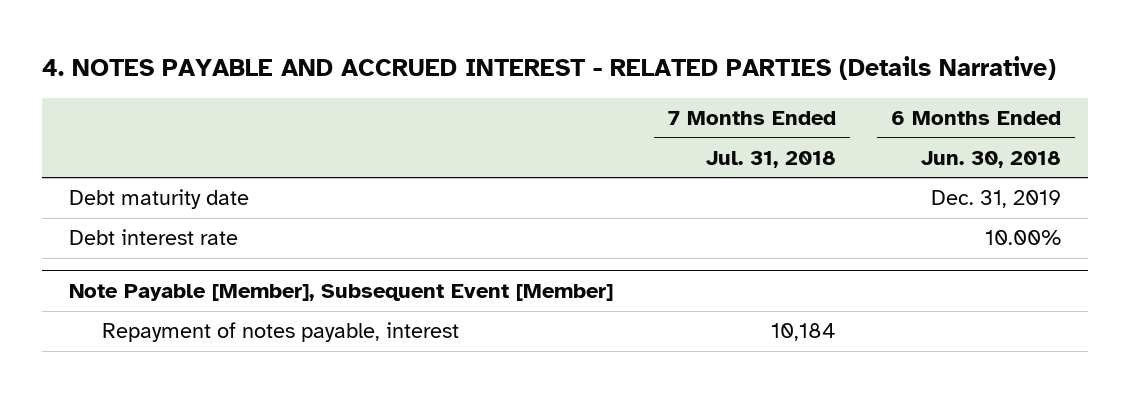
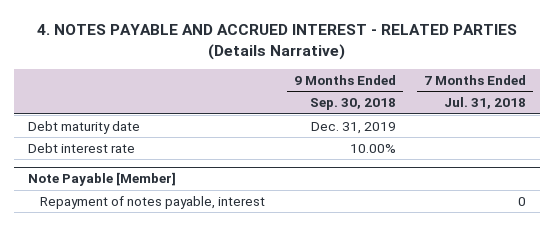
- | 7 Months Ended Jul. 31, 2018 | 6 Months Ended Jun. 30, 2018
+ | 9 Months Ended Sep. 30, 2018 | 7 Months Ended Jul. 31, 2018
- Note Payable [Member], Subsequent Event [Member]
- Repayment of notes payable, interest | 10,184 |
+ Note Payable [Member]
+ Repayment of notes payable, interest | | 0

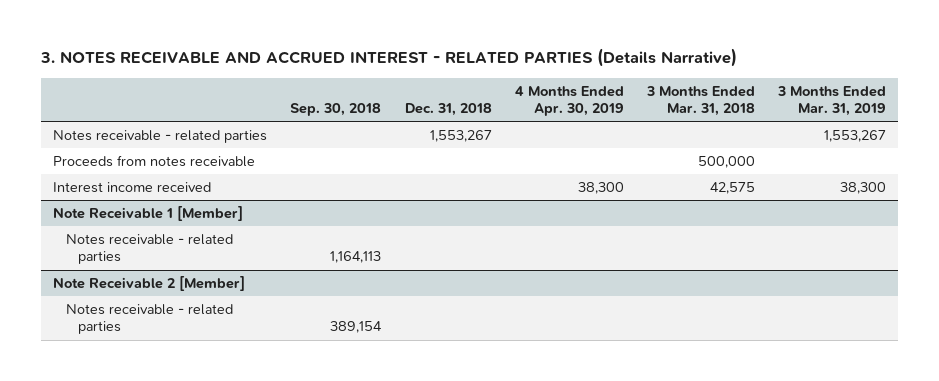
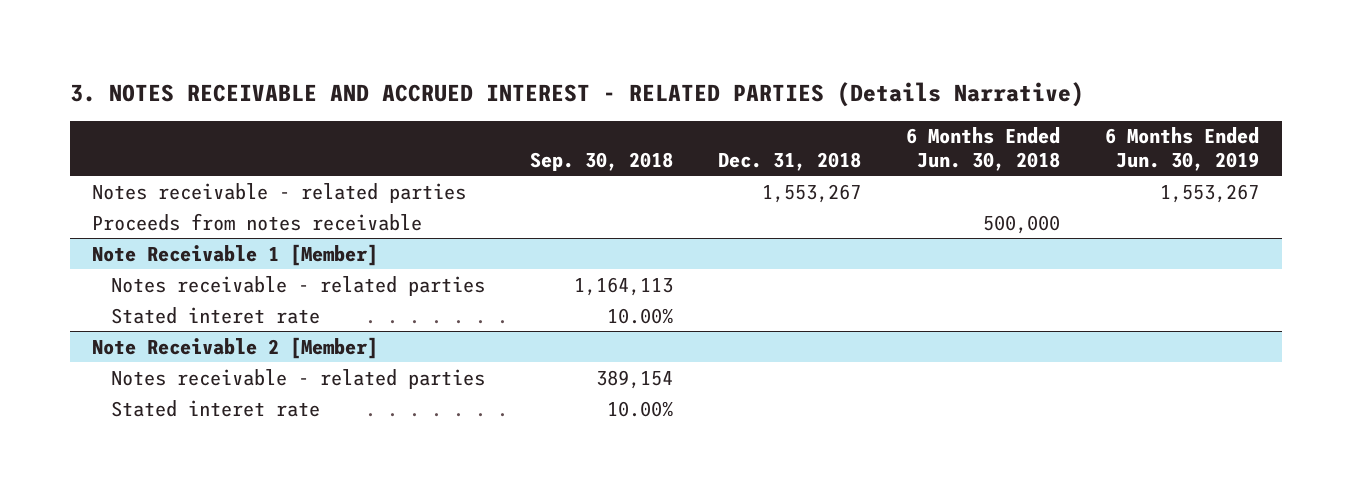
- | Sep. 30, 2018 | Dec. 31, 2018 | 4 Months Ended Apr. 30, 2019 | 3 Months Ended Mar. 31, 2018 | 3 Months Ended Mar. 31, 2019
+ | Sep. 30, 2018 | Dec. 31, 2018 | 6 Months Ended Jun. 30, 2018 | 6 Months Ended Jun. 30, 2019
- Interest income received | | | 38,300 | 42,575 | 38,300
@ Note Receivable 1 [Member]
+ Stated interet rate | 10.00% | | |
@ Note Receivable 2 [Member]
+ Stated interet rate | 10.00% | | |

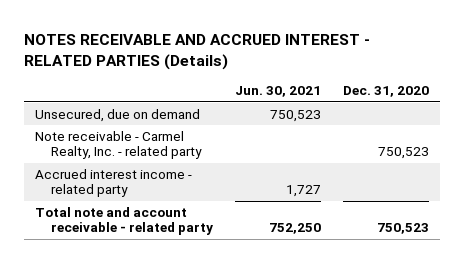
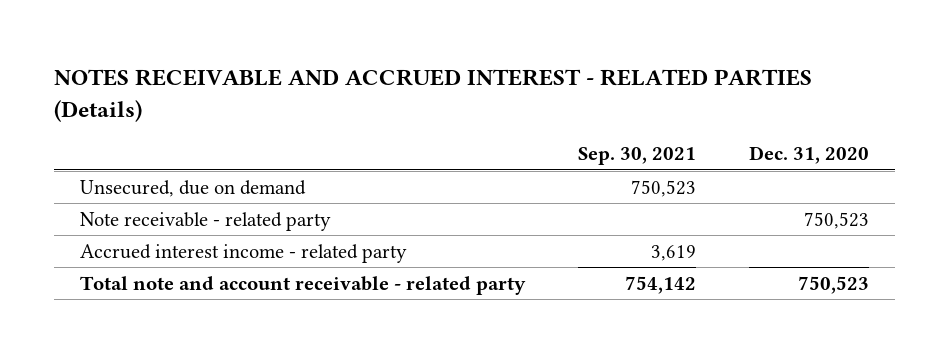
- | Jun. 30, 2021 | Dec. 31, 2020
+ | Sep. 30, 2021 | Dec. 31, 2020
- Note receivable - Carmel Realty, Inc. - related party | | 750,523
+ Note receivable - related party | | 750,523

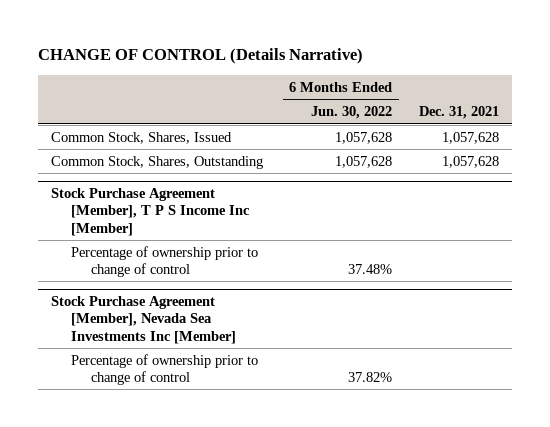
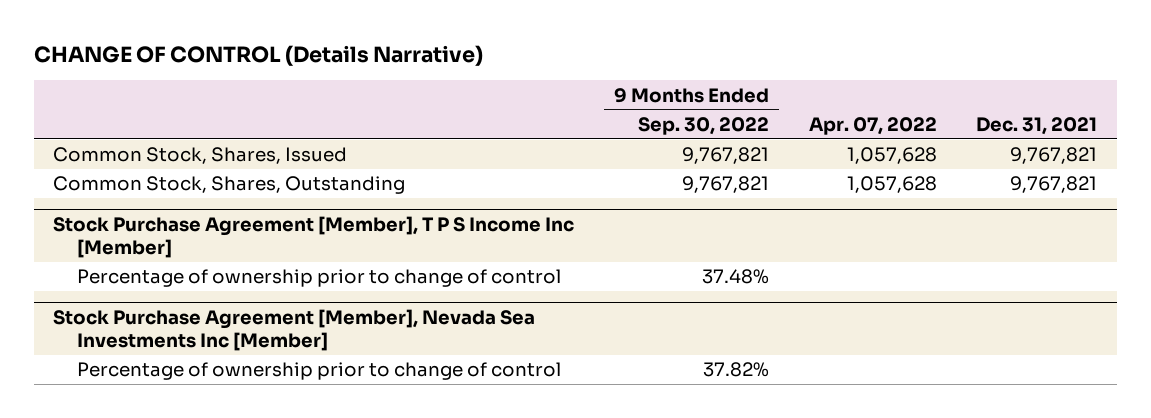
- | 6 Months Ended Jun. 30, 2022 | Dec. 31, 2021
+ | 9 Months Ended Sep. 30, 2022 | Apr. 07, 2022 | Dec. 31, 2021
- Common Stock, Shares, Issued | 1,057,628 | 1,057,628
- Common Stock, Shares, Outstanding | 1,057,628 | 1,057,628
+ Common Stock, Shares, Issued | 9,767,821 | 1,057,628 | 9,767,821
+ Common Stock, Shares, Outstanding | 9,767,821 | 1,057,628 | 9,767,821

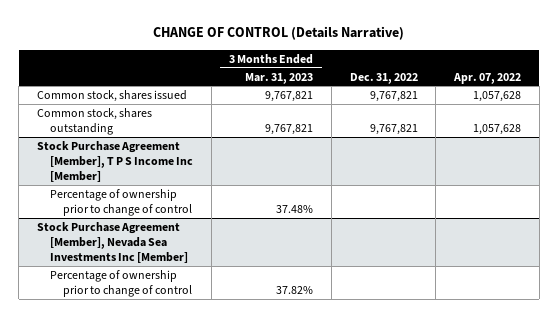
- | 9 Months Ended Sep. 30, 2022 | Apr. 07, 2022 | Dec. 31, 2021
+ | 3 Months Ended Mar. 31, 2023 | Dec. 31, 2022 | Apr. 07, 2022
- Common Stock, Shares, Issued | 9,767,821 | 1,057,628 | 9,767,821
- Common Stock, Shares, Outstanding | 9,767,821 | 1,057,628 | 9,767,821
+ Common stock, shares issued | 9,767,821 | 9,767,821 | 1,057,628
+ Common stock, shares outstanding | 9,767,821 | 9,767,821 | 1,057,628

